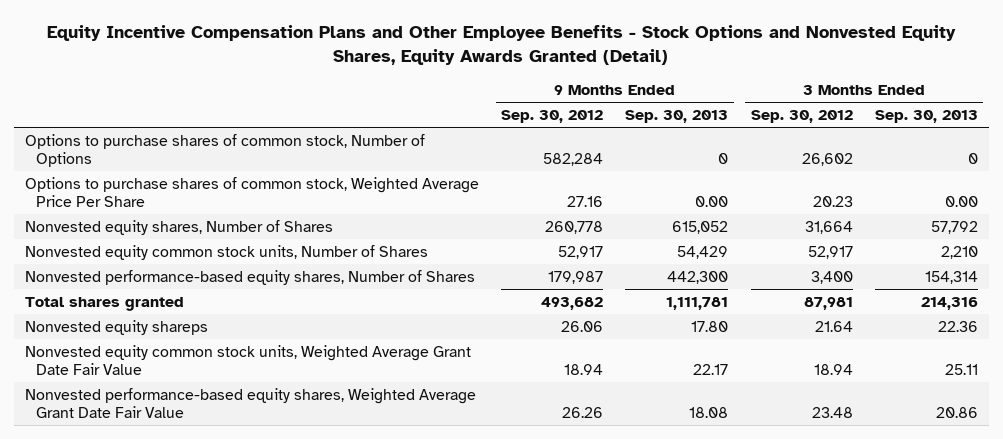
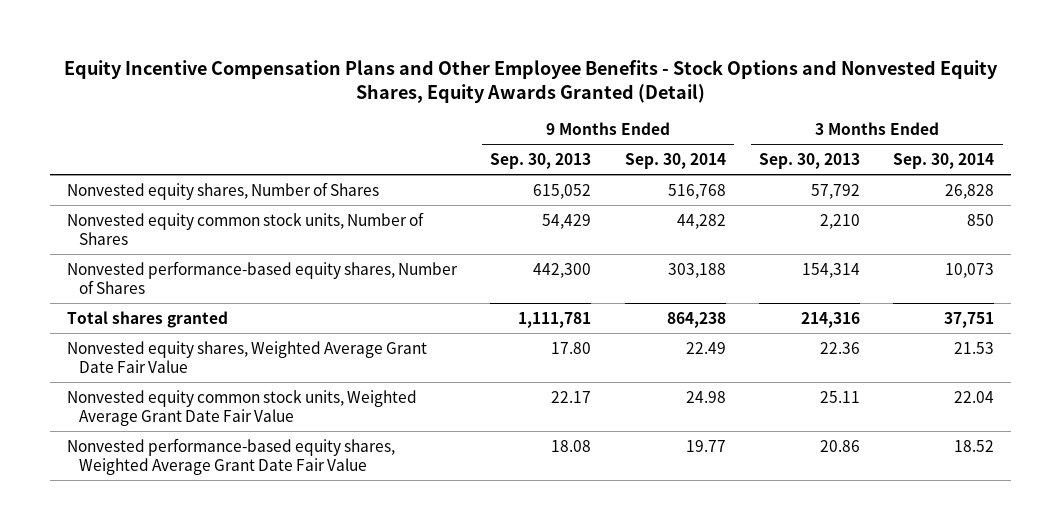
- | 9 Months Ended Sep. 30, 2012 | 9 Months Ended Sep. 30, 2013 | 3 Months Ended Sep. 30, 2012 | 3 Months Ended Sep. 30, 2013
+ | 9 Months Ended Sep. 30, 2013 | 9 Months Ended Sep. 30, 2014 | 3 Months Ended Sep. 30, 2013 | 3 Months Ended Sep. 30, 2014
- Options to purchase shares of common stock, Number of Options | 582,284 | 0 | 26,602 | 0
- Options to purchase shares of common stock, Weighted Average Price Per Share | 27.16 | 0.00 | 20.23 | 0.00
- Nonvested equity shareps | 26.06 | 17.80 | 21.64 | 22.36
+ Nonvested equity shares, Weighted Average Grant Date Fair Value | 17.80 | 22.49 | 22.36 | 21.53

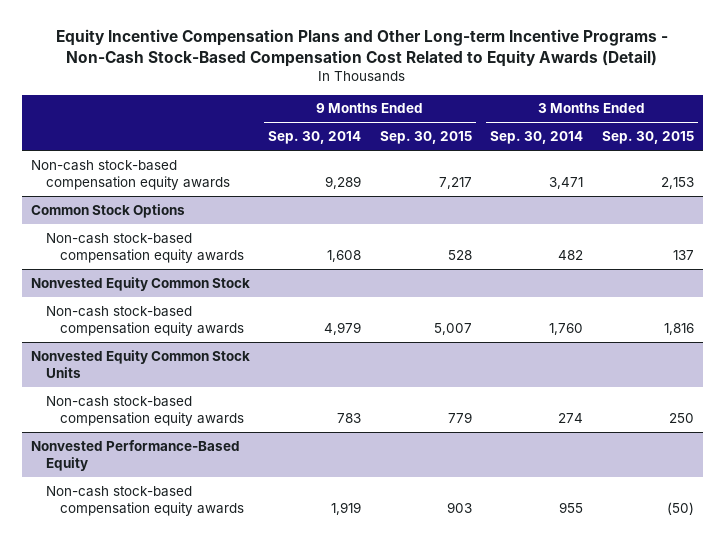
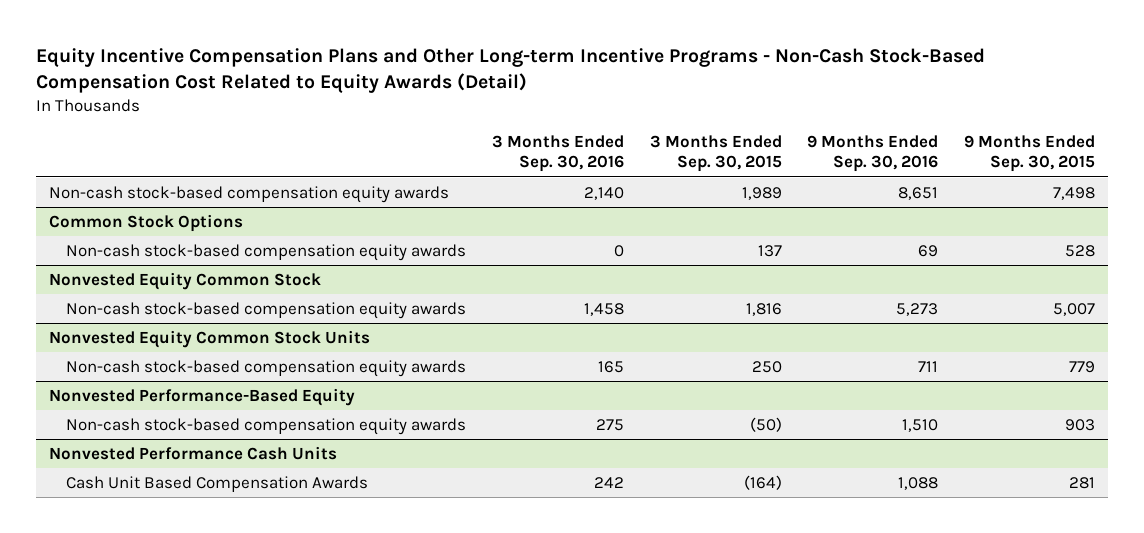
- | 9 Months Ended Sep. 30, 2014 | 9 Months Ended Sep. 30, 2015 | 3 Months Ended Sep. 30, 2014 | 3 Months Ended Sep. 30, 2015
+ | 3 Months Ended Sep. 30, 2016 | 3 Months Ended Sep. 30, 2015 | 9 Months Ended Sep. 30, 2016 | 9 Months Ended Sep. 30, 2015
- Non-cash stock-based compensation equity awards | 9,289 | 7,217 | 3,471 | 2,153
+ Non-cash stock-based compensation equity awards | 2,140 | 1,989 | 8,651 | 7,498
+ Nonvested Performance Cash Units
+ Cash Unit Based Compensation Awards | 242 | (164) | 1,088 | 281

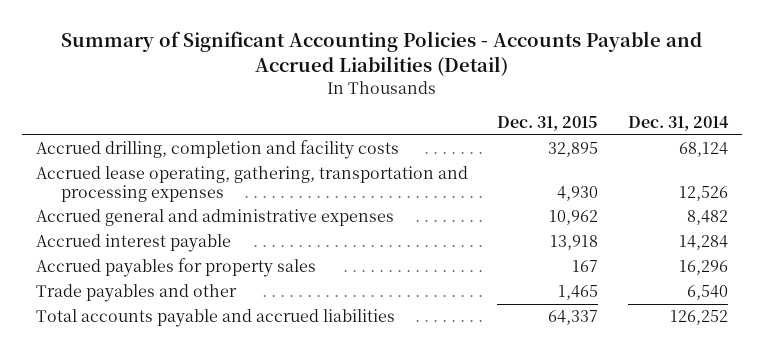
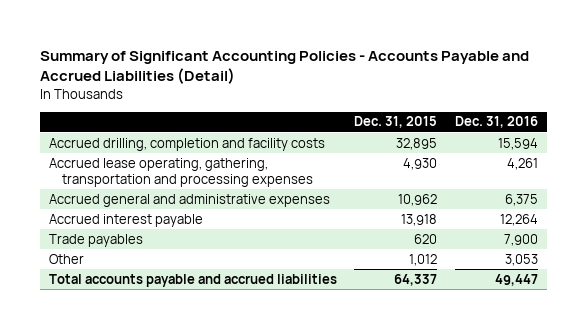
- | Dec. 31, 2015 | Dec. 31, 2014
+ | Dec. 31, 2015 | Dec. 31, 2016
- Accrued payables for property sales | 167 | 16,296
- Trade payables and other | 1,465 | 6,540
+ Trade payables | 620 | 7,900
+ Other | 1,012 | 3,053

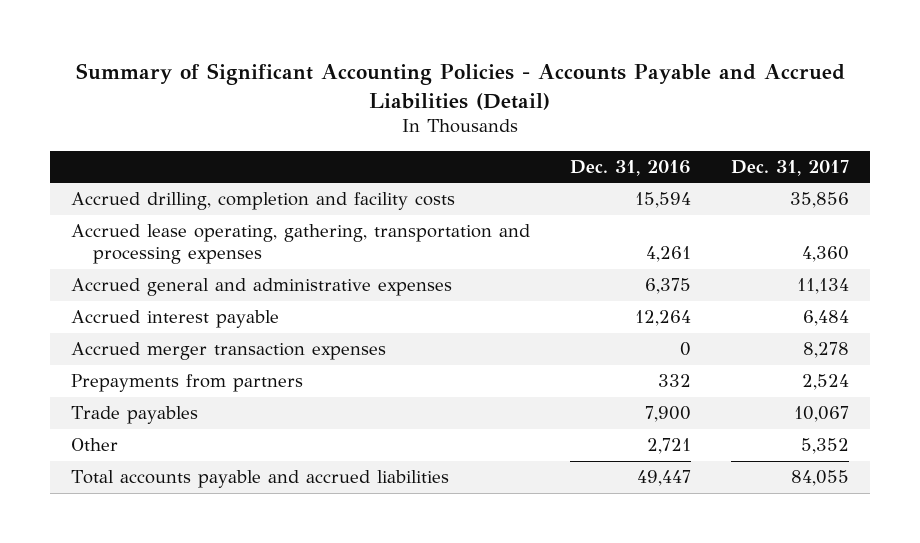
- | Dec. 31, 2015 | Dec. 31, 2016
+ | Dec. 31, 2016 | Dec. 31, 2017
+ Accrued merger transaction expenses | 0 | 8,278
+ Prepayments from partners | 332 | 2,524
- Other | 1,012 | 3,053
+ Other | 2,721 | 5,352

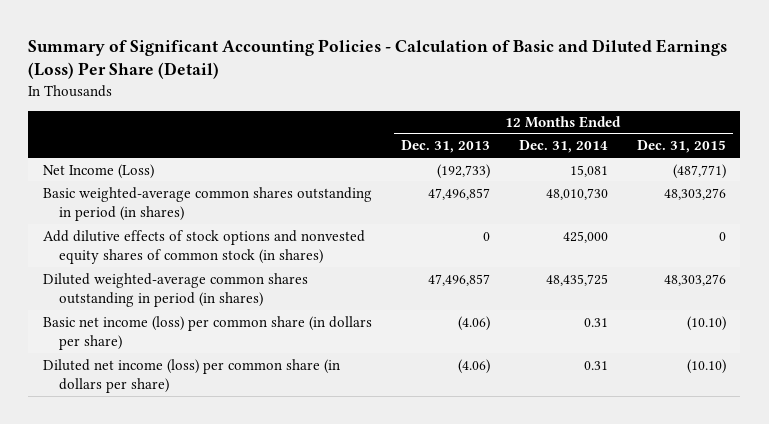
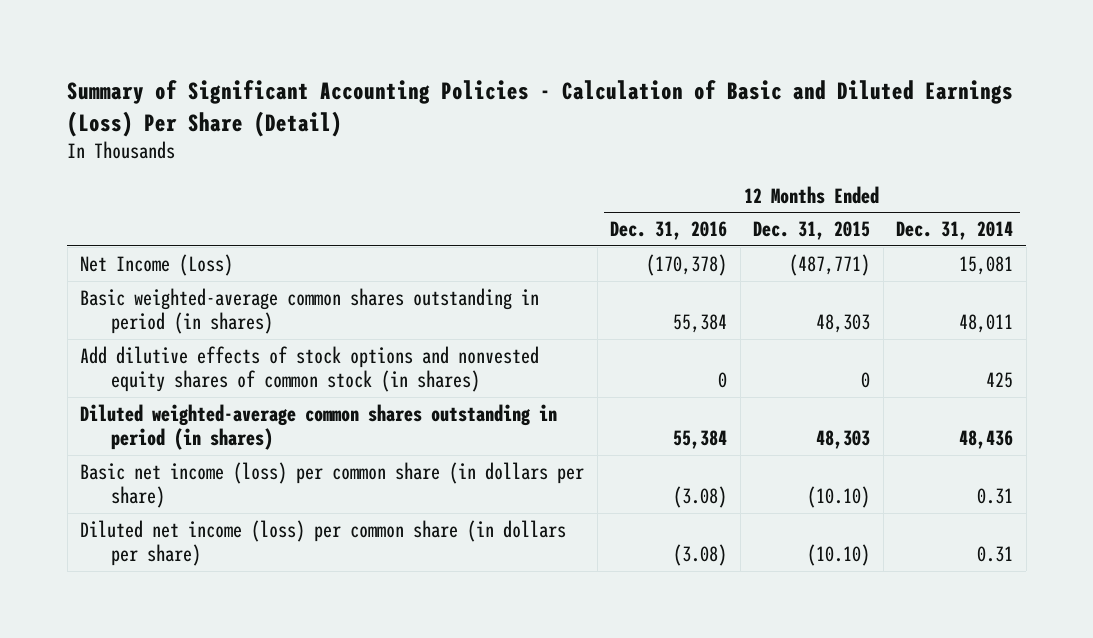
- | 12 Months Ended Dec. 31, 2013 | 12 Months Ended Dec. 31, 2014 | 12 Months Ended Dec. 31, 2015
+ | 12 Months Ended Dec. 31, 2016 | 12 Months Ended Dec. 31, 2015 | 12 Months Ended Dec. 31, 2014
- Basic weighted-average common shares outstanding in period (in shares) | 47,496,857 | 48,010,730 | 48,303,276
- Add dilutive effects of stock options and nonvested equity shares of common stock (in shares) | 0 | 425,000 | 0
- Diluted weighted-average common shares outstanding in period (in shares) | 47,496,857 | 48,435,725 | 48,303,276
+ Basic weighted-average common shares outstanding in period (in shares) | 55,384 | 48,303 | 48,011
+ Add dilutive effects of stock options and nonvested equity shares of common stock (in shares) | 0 | 0 | 425
+ Diluted weighted-average common shares outstanding in period (in shares) | 55,384 | 48,303 | 48,436

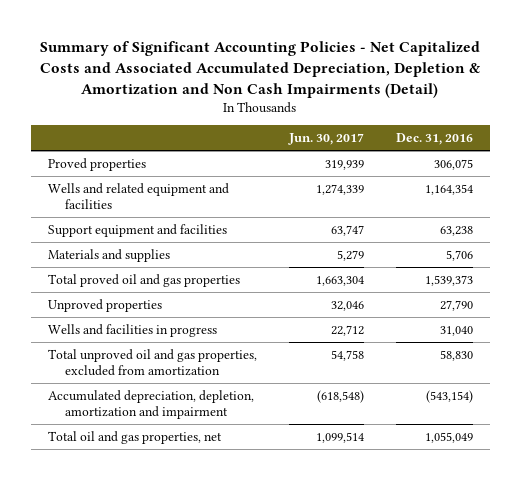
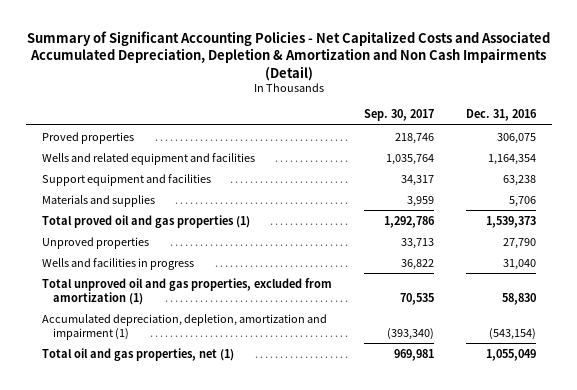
- | Jun. 30, 2017 | Dec. 31, 2016
+ | Sep. 30, 2017 | Dec. 31, 2016
- Total proved oil and gas properties | 1,663,304 | 1,539,373
+ Total proved oil and gas properties (1) | 1,292,786 | 1,539,373
- Total unproved oil and gas properties, excluded from amortization | 54,758 | 58,830
- Accumulated depreciation, depletion, amortization and impairment | (618,548) | (543,154)
- Total oil and gas properties, net | 1,099,514 | 1,055,049
+ Total unproved oil and gas properties, excluded from amortization (1) | 70,535 | 58,830
+ Accumulated depreciation, depletion, amortization and impairment (1) | (393,340) | (543,154)
+ Total oil and gas properties, net (1) | 969,981 | 1,055,049

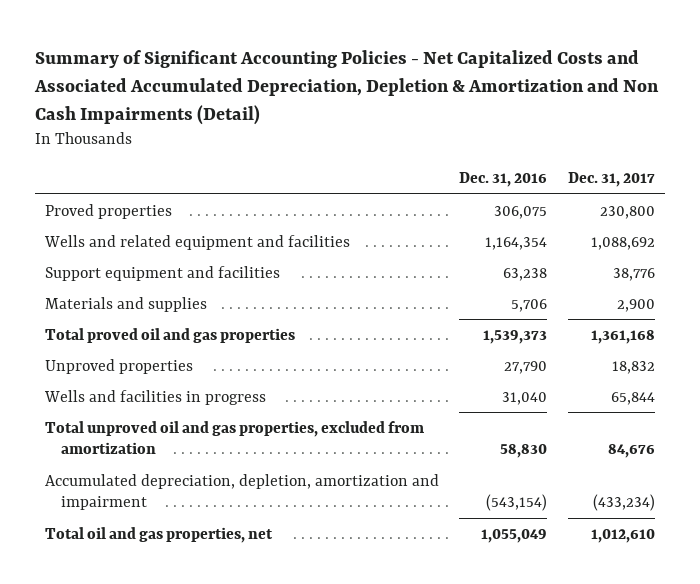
- | Sep. 30, 2017 | Dec. 31, 2016
+ | Dec. 31, 2016 | Dec. 31, 2017
- Total proved oil and gas properties (1) | 1,292,786 | 1,539,373
+ Total proved oil and gas properties | 1,539,373 | 1,361,168
- Total unproved oil and gas properties, excluded from amortization (1) | 70,535 | 58,830
- Accumulated depreciation, depletion, amortization and impairment (1) | (393,340) | (543,154)
- Total oil and gas properties, net (1) | 969,981 | 1,055,049
+ Total unproved oil and gas properties, excluded from amortization | 58,830 | 84,676
+ Accumulated depreciation, depletion, amortization and impairment | (543,154) | (433,234)
+ Total oil and gas properties, net | 1,055,049 | 1,012,610

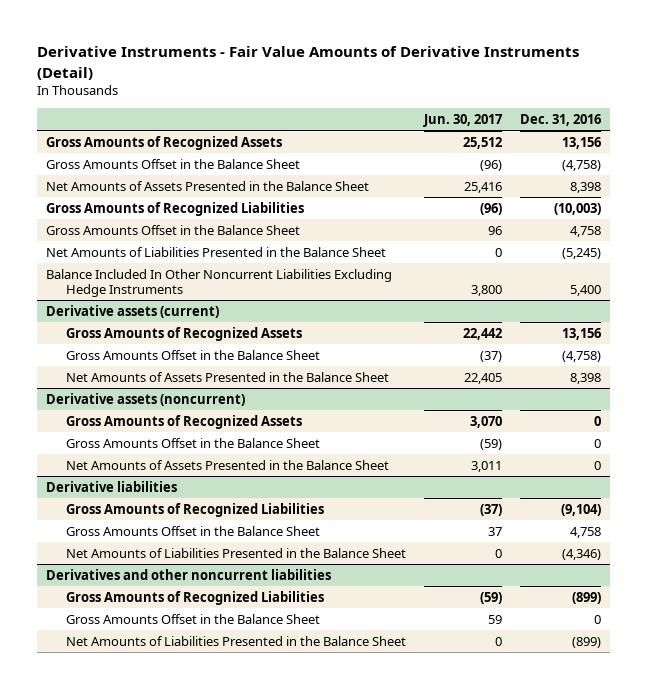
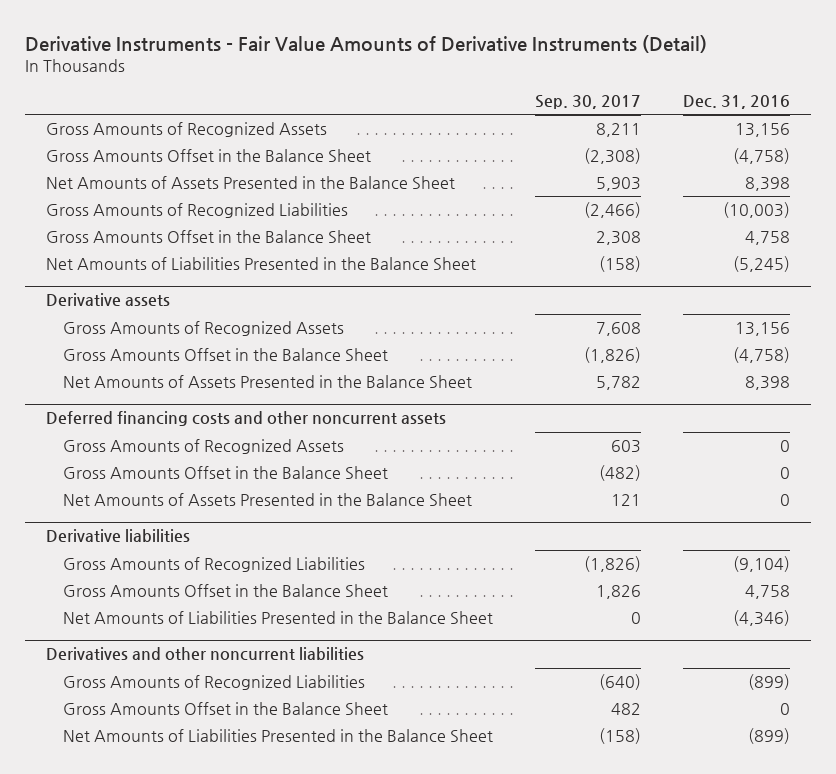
- | Jun. 30, 2017 | Dec. 31, 2016
+ | Sep. 30, 2017 | Dec. 31, 2016
- Balance Included In Other Noncurrent Liabilities Excluding Hedge Instruments | 3,800 | 5,400
- Derivative assets (current)
+ Derivative assets
- Derivative assets (noncurrent)
+ Deferred financing costs and other noncurrent assets

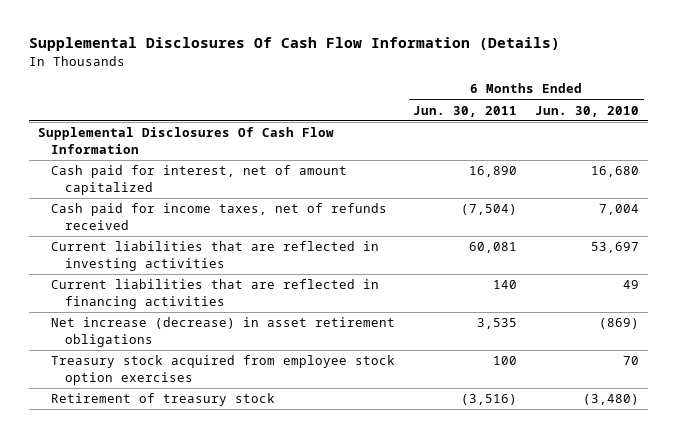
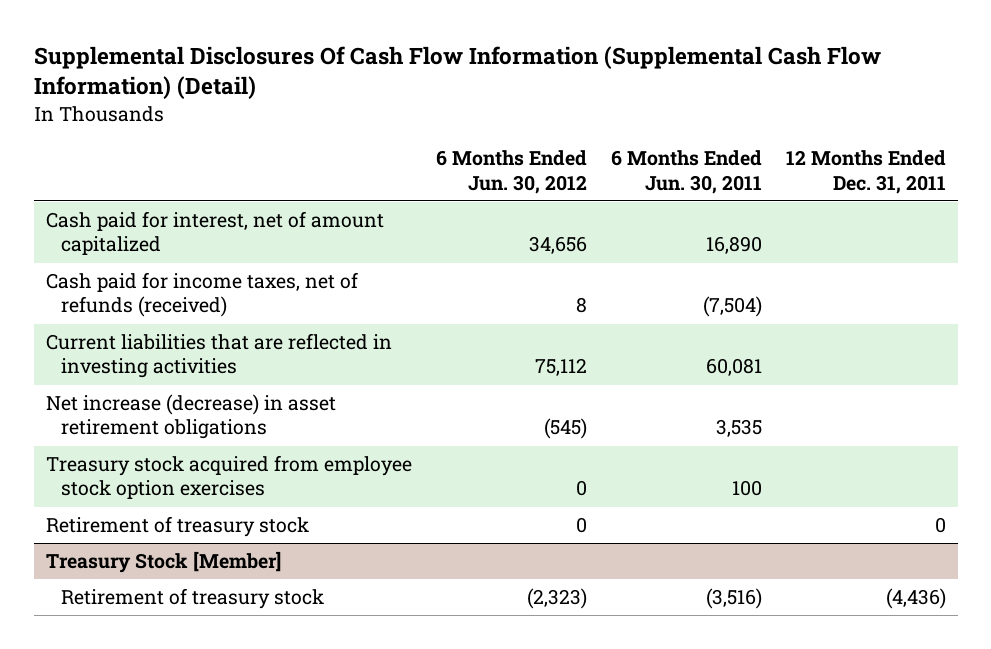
- Supplemental Disclosures Of Cash Flow Information (Details)
+ Supplemental Disclosures Of Cash Flow Information (Supplemental Cash Flow Information) (Detail)
- | 6 Months Ended Jun. 30, 2011 | 6 Months Ended Jun. 30, 2010
+ | 6 Months Ended Jun. 30, 2012 | 6 Months Ended Jun. 30, 2011 | 12 Months Ended Dec. 31, 2011
- Supplemental Disclosures Of Cash Flow Information
- Cash paid for income taxes, net of refunds received | (7,504) | 7,004
+ Cash paid for income taxes, net of refunds (received) | 8 | (7,504) |
- Current liabilities that are reflected in financing activities | 140 | 49
+ Retirement of treasury stock | 0 | | 0
+ Treasury Stock [Member]

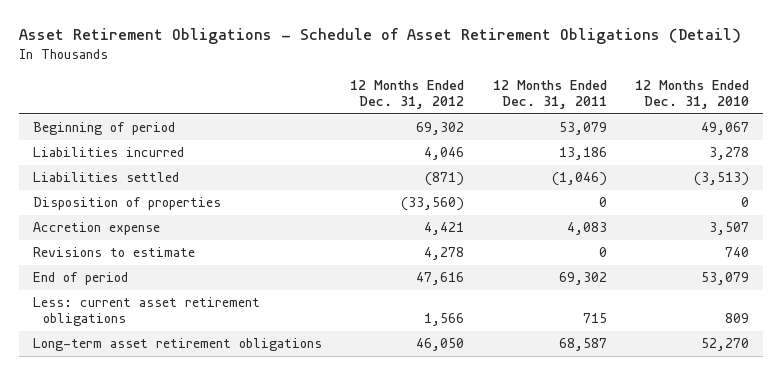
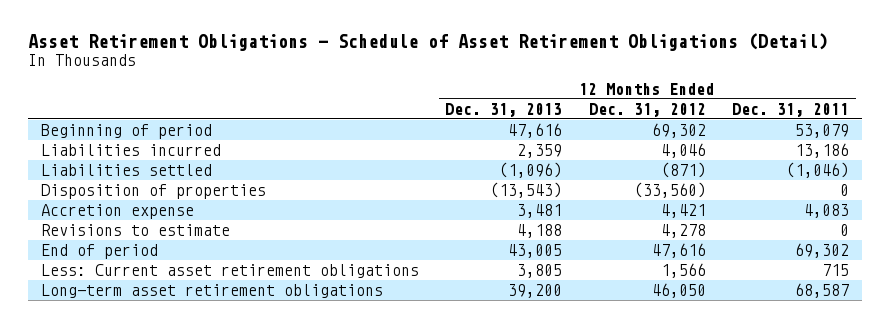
- | 12 Months Ended Dec. 31, 2012 | 12 Months Ended Dec. 31, 2011 | 12 Months Ended Dec. 31, 2010
+ | 12 Months Ended Dec. 31, 2013 | 12 Months Ended Dec. 31, 2012 | 12 Months Ended Dec. 31, 2011
- Less: current asset retirement obligations | 1,566 | 715 | 809
+ Less: Current asset retirement obligations | 3,805 | 1,566 | 715

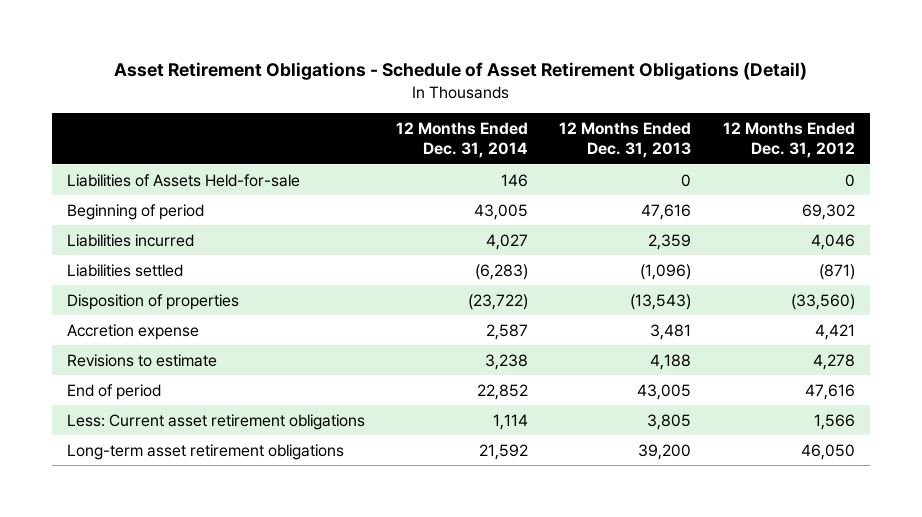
- | 12 Months Ended Dec. 31, 2013 | 12 Months Ended Dec. 31, 2012 | 12 Months Ended Dec. 31, 2011
+ | 12 Months Ended Dec. 31, 2014 | 12 Months Ended Dec. 31, 2013 | 12 Months Ended Dec. 31, 2012
+ Liabilities of Assets Held-for-sale | 146 | 0 | 0

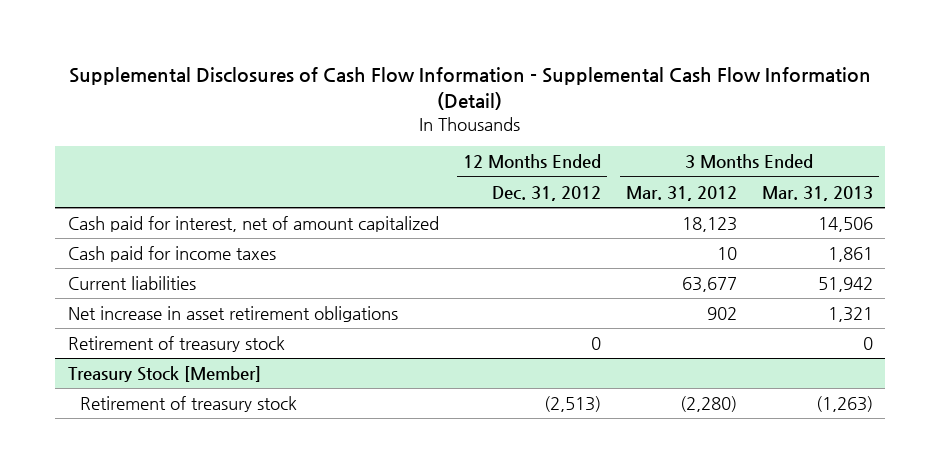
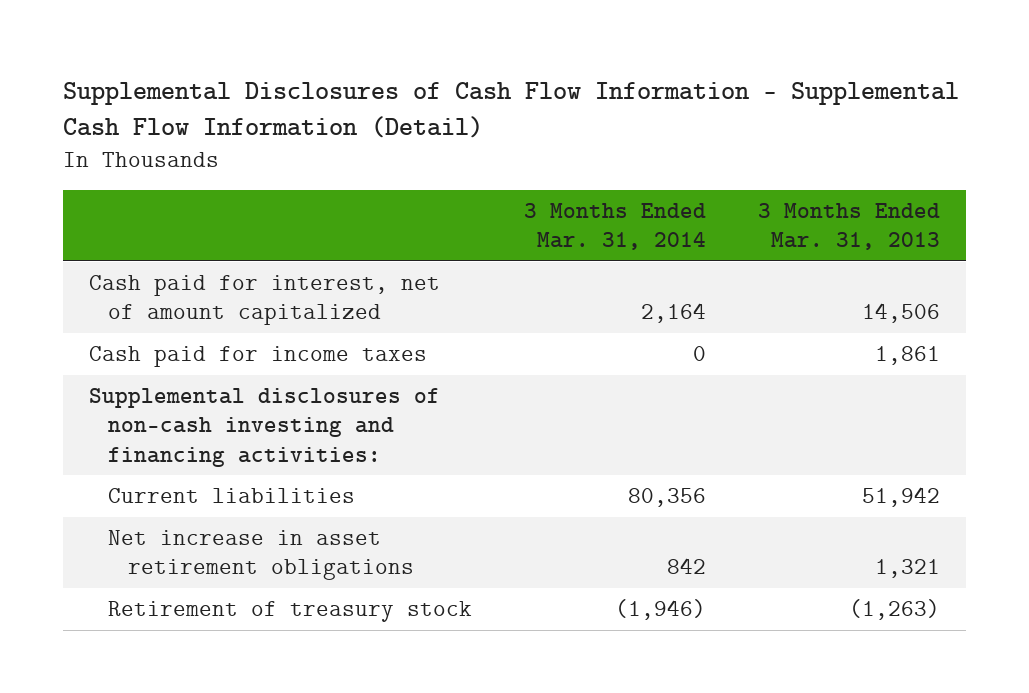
- | 12 Months Ended Dec. 31, 2012 | 3 Months Ended Mar. 31, 2012 | 3 Months Ended Mar. 31, 2013
+ | 3 Months Ended Mar. 31, 2014 | 3 Months Ended Mar. 31, 2013
+ Supplemental disclosures of non-cash investing and financing activities:
- Retirement of treasury stock | 0 | | 0
- Treasury Stock [Member]

